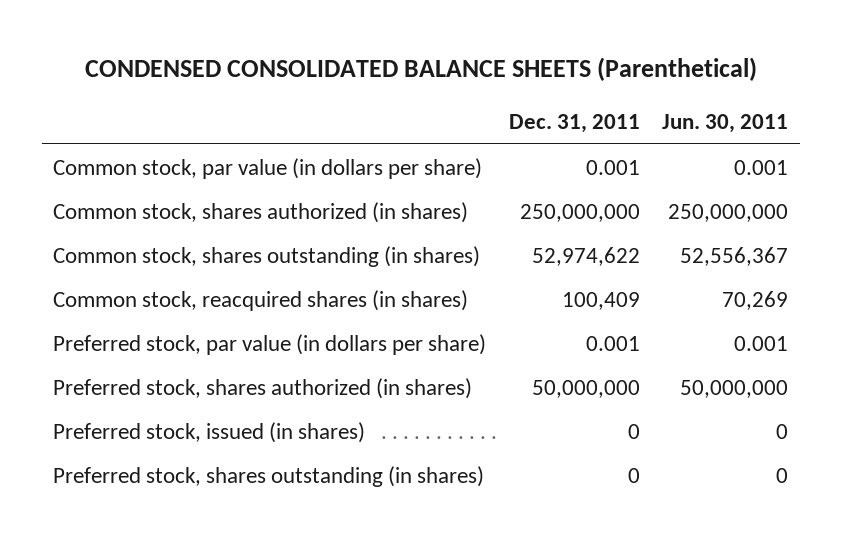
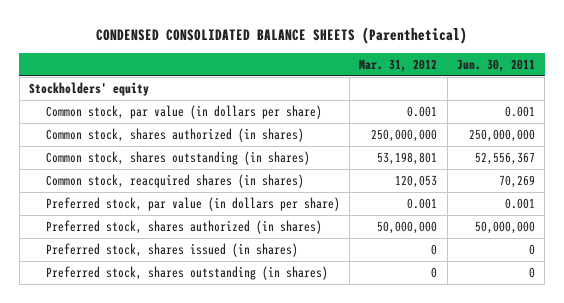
- | Dec. 31, 2011 | Jun. 30, 2011
+ | Mar. 31, 2012 | Jun. 30, 2011
+ Stockholders' equity
- Preferred stock, issued (in shares) | 0 | 0
+ Preferred stock, shares issued (in shares) | 0 | 0

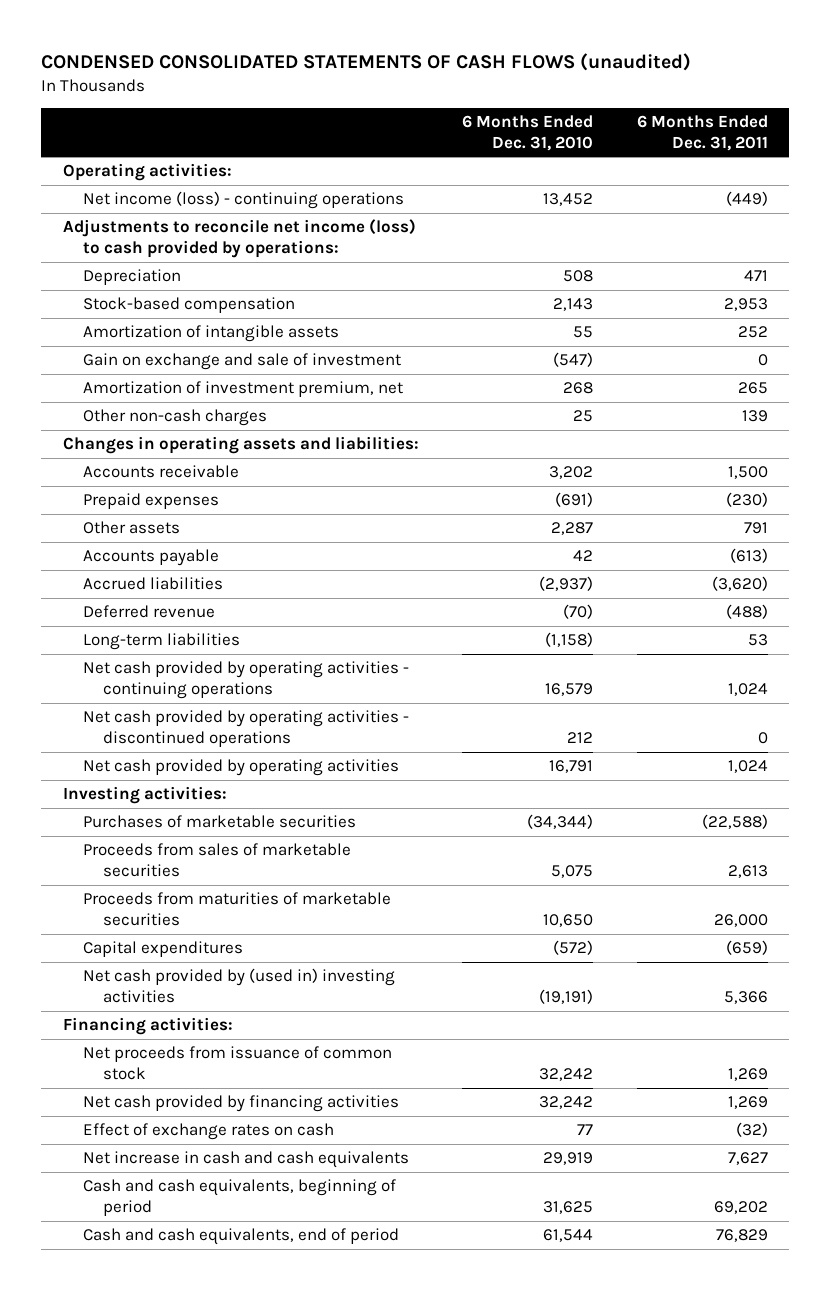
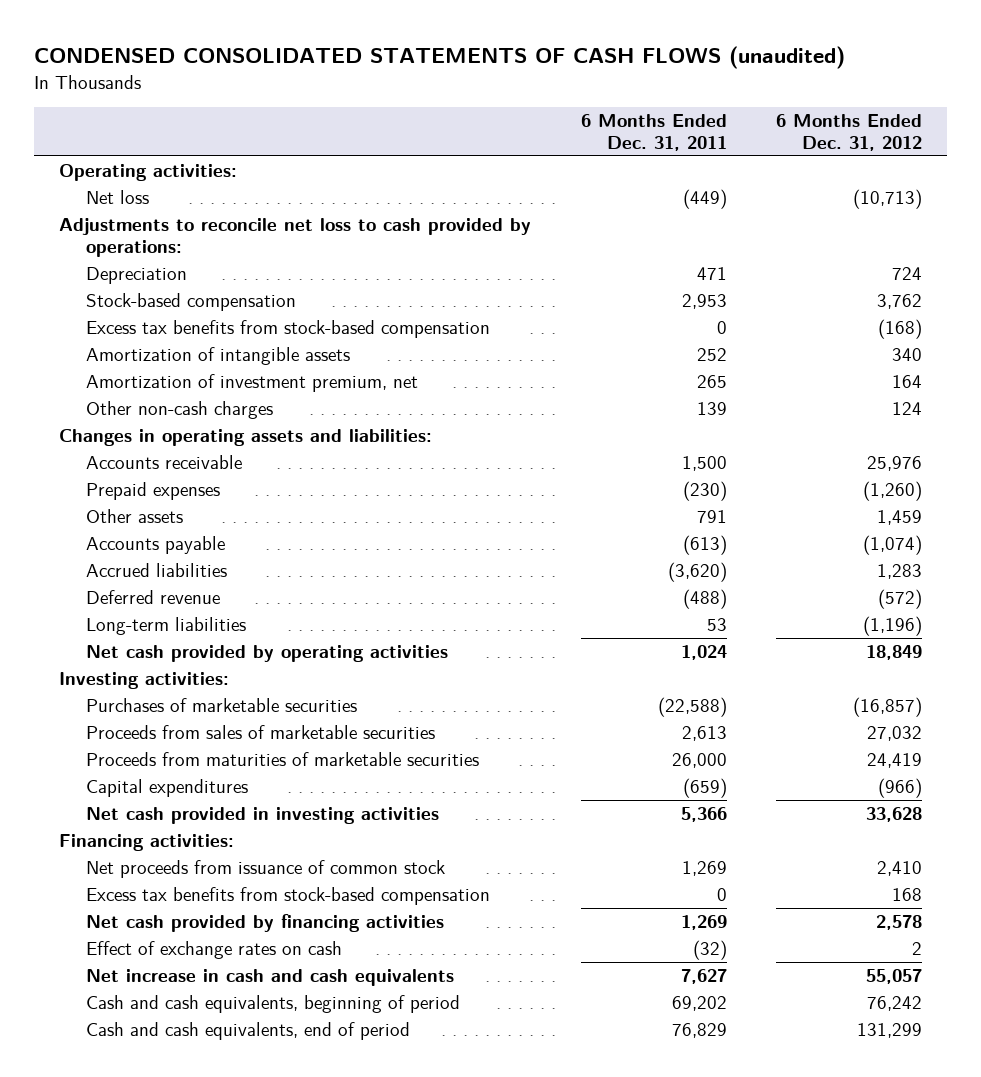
- | 6 Months Ended Dec. 31, 2010 | 6 Months Ended Dec. 31, 2011
+ | 6 Months Ended Dec. 31, 2011 | 6 Months Ended Dec. 31, 2012
- Net income (loss) - continuing operations | 13,452 | (449)
- Adjustments to reconcile net income (loss) to cash provided by operations:
+ Net loss | (449) | (10,713)
+ Adjustments to reconcile net loss to cash provided by operations:
+ Excess tax benefits from stock-based compensation | 0 | (168)
- Gain on exchange and sale of investment | (547) | 0
- Net cash provided by operating activities - continuing operations | 16,579 | 1,024
- Net cash provided by operating activities - discontinued operations | 212 | 0
- Net cash provided by (used in) investing activities | (19,191) | 5,366
+ Net cash provided in investing activities | 5,366 | 33,628
+ Excess tax benefits from stock-based compensation | 0 | 168

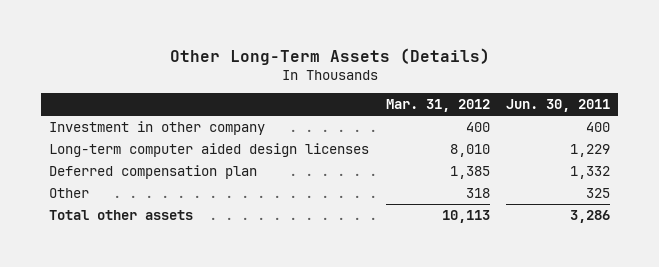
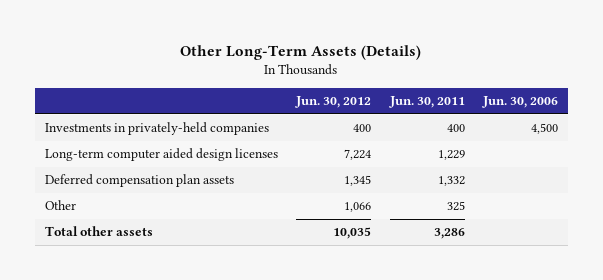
- | Mar. 31, 2012 | Jun. 30, 2011
+ | Jun. 30, 2012 | Jun. 30, 2011 | Jun. 30, 2006
- Investment in other company | 400 | 400
+ Investments in privately-held companies | 400 | 400 | 4,500
- Deferred compensation plan | 1,385 | 1,332
+ Deferred compensation plan assets | 1,345 | 1,332 |

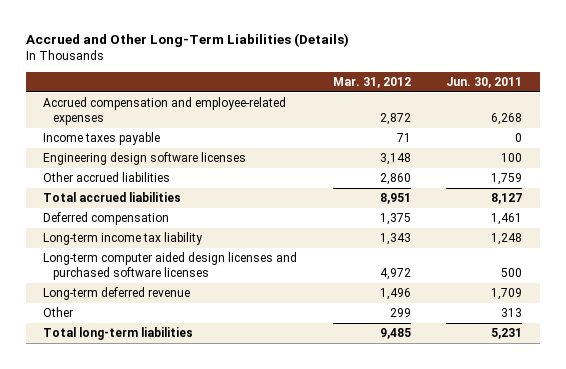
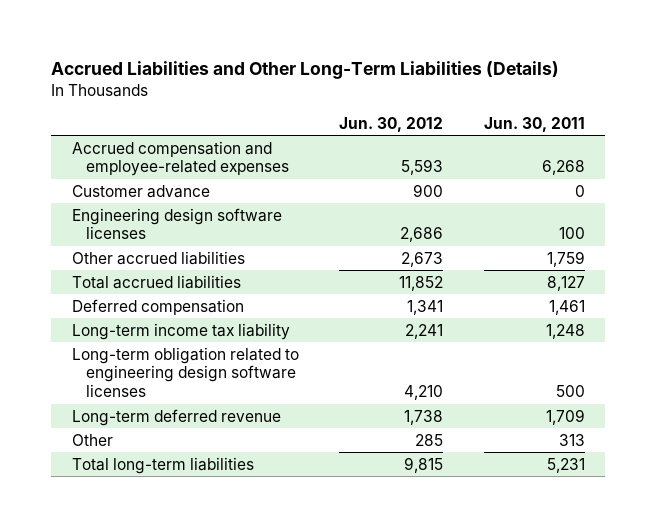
- Accrued and Other Long-Term Liabilities (Details)
+ Accrued Liabilities and Other Long-Term Liabilities (Details)
- | Mar. 31, 2012 | Jun. 30, 2011
+ | Jun. 30, 2012 | Jun. 30, 2011
- Income taxes payable | 71 | 0
+ Customer advance | 900 | 0
- Long-term computer aided design licenses and purchased software licenses | 4,972 | 500
+ Long-term obligation related to engineering design software licenses | 4,210 | 500

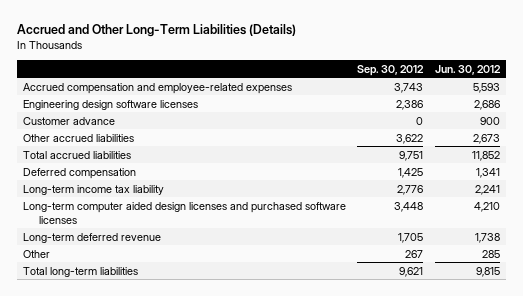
- Accrued Liabilities and Other Long-Term Liabilities (Details)
+ Accrued and Other Long-Term Liabilities (Details)
- | Jun. 30, 2012 | Jun. 30, 2011
+ | Sep. 30, 2012 | Jun. 30, 2012
moved down: Customer advance | 0 | 900
- Long-term obligation related to engineering design software licenses | 4,210 | 500
+ Long-term computer aided design licenses and purchased software licenses | 3,448 | 4,210

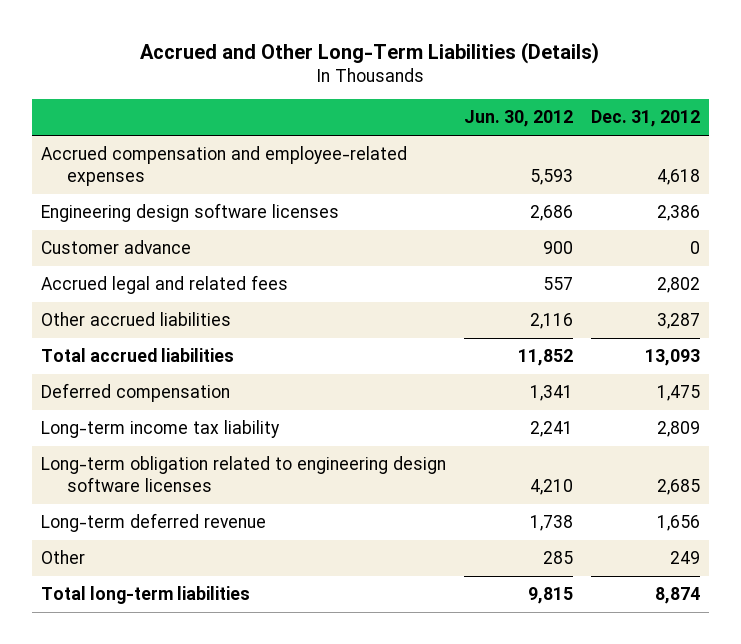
- | Sep. 30, 2012 | Jun. 30, 2012
+ | Jun. 30, 2012 | Dec. 31, 2012
- Other accrued liabilities | 3,622 | 2,673
+ Accrued legal and related fees | 557 | 2,802
+ Other accrued liabilities | 2,116 | 3,287
- Long-term computer aided design licenses and purchased software licenses | 3,448 | 4,210
+ Long-term obligation related to engineering design software licenses | 4,210 | 2,685

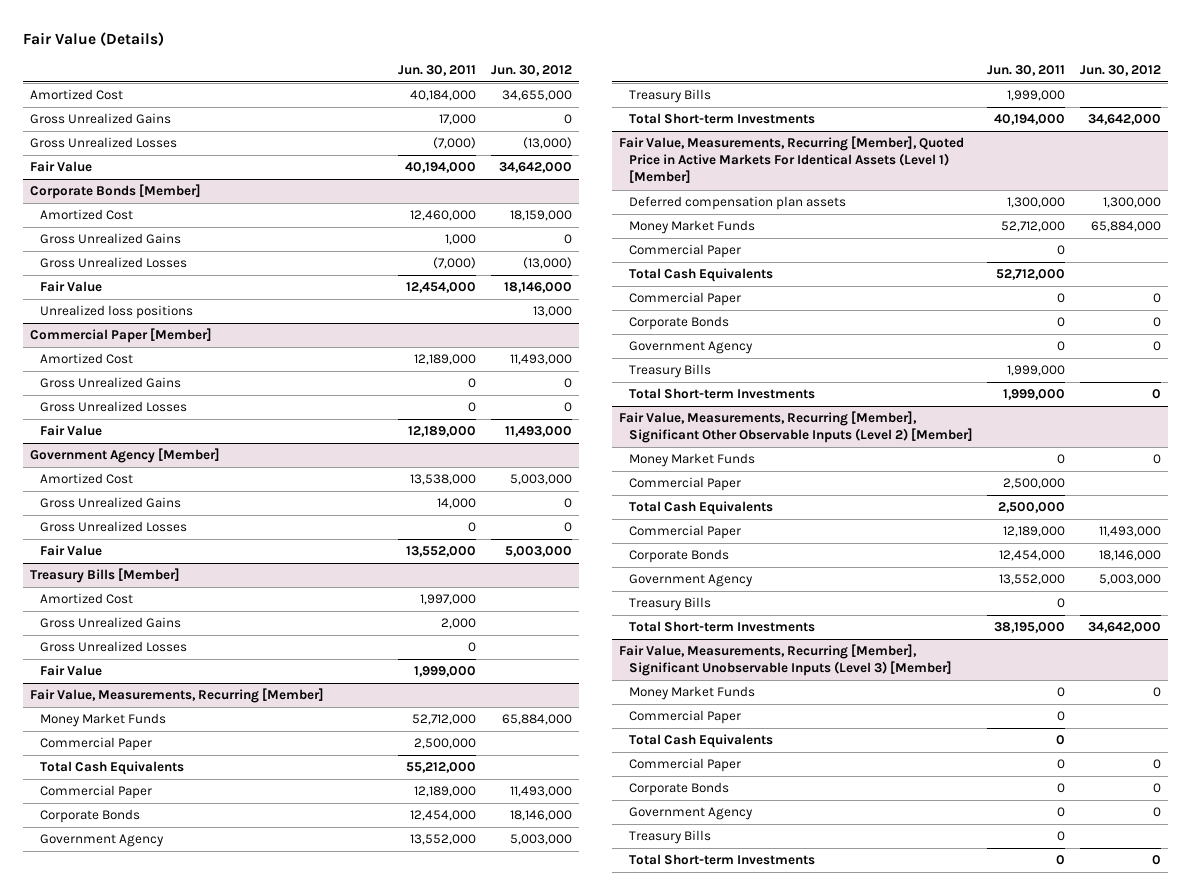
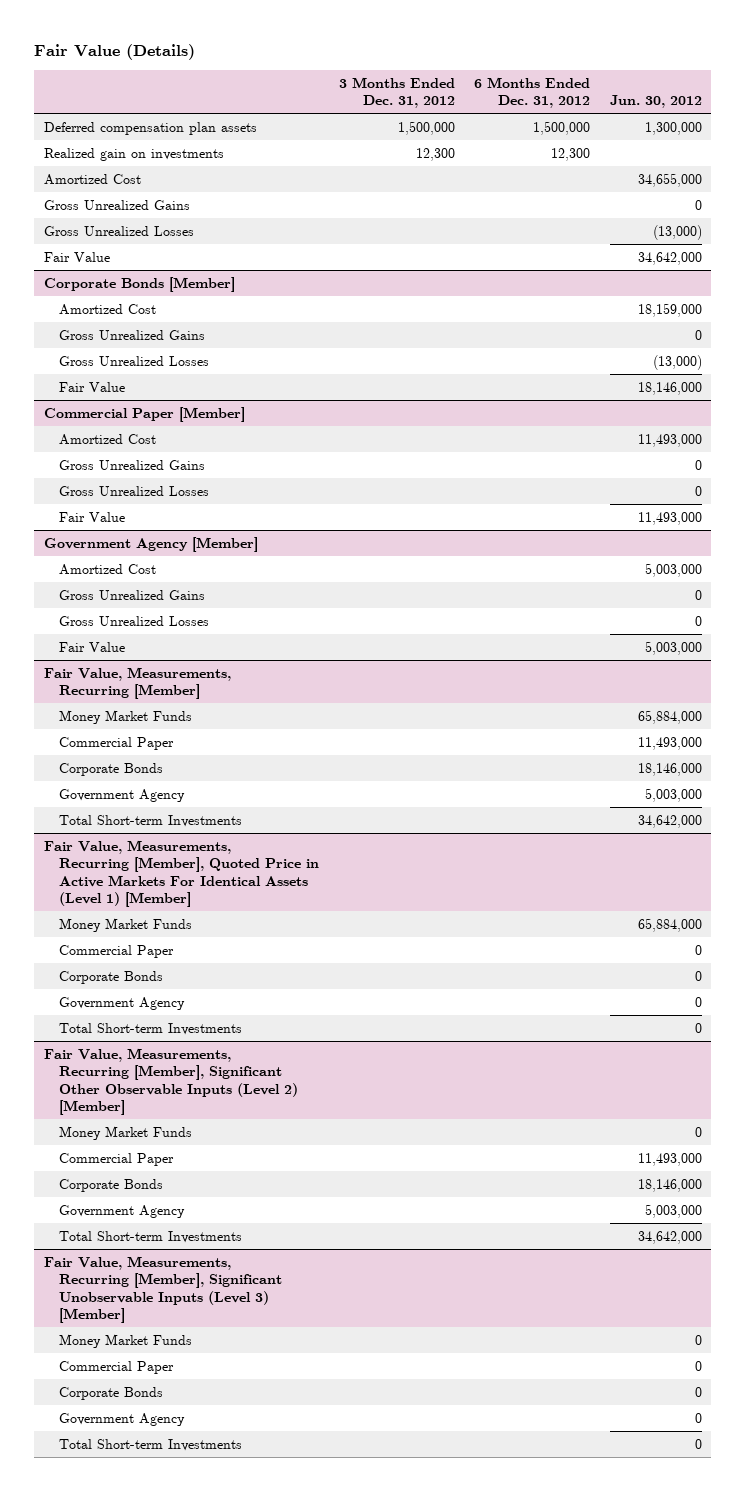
- | Jun. 30, 2011 | Jun. 30, 2012
+ | 3 Months Ended Dec. 31, 2012 | 6 Months Ended Dec. 31, 2012 | Jun. 30, 2012
+ Deferred compensation plan assets | 1,500,000 | 1,500,000 | 1,300,000
+ Realized gain on investments | 12,300 | 12,300 |
@ Corporate Bonds [Member]
- Unrealized loss positions | | 13,000
- Treasury Bills [Member]
- Amortized Cost | 1,997,000 |
- Gross Unrealized Gains | 2,000 |
- Gross Unrealized Losses | 0 |
- Fair Value | 1,999,000 |
@ Fair Value, Measurements, Recurring [Member]
- Commercial Paper | 2,500,000 |
- Total Cash Equivalents | 55,212,000 |
- Treasury Bills | 1,999,000 |
@ Fair Value, Measurements, Recurring [Member], Quoted Price in Active Markets For Identical Assets (Level 1) [Member]
- Deferred compensation plan assets | 1,300,000 | 1,300,000
- Commercial Paper | 0 |
- Total Cash Equivalents | 52,712,000 |
- Treasury Bills | 1,999,000 |
@ Fair Value, Measurements, Recurring [Member], Significant Other Observable Inputs (Level 2) [Member]
- Commercial Paper | 2,500,000 |
- Total Cash Equivalents | 2,500,000 |
- Treasury Bills | 0 |
@ Fair Value, Measurements, Recurring [Member], Significant Unobservable Inputs (Level 3) [Member]
- Commercial Paper | 0 |
- Total Cash Equivalents | 0 |
- Treasury Bills | 0 |

